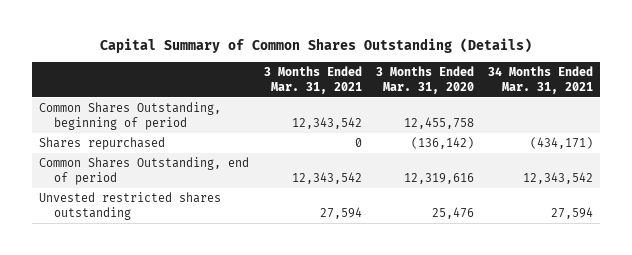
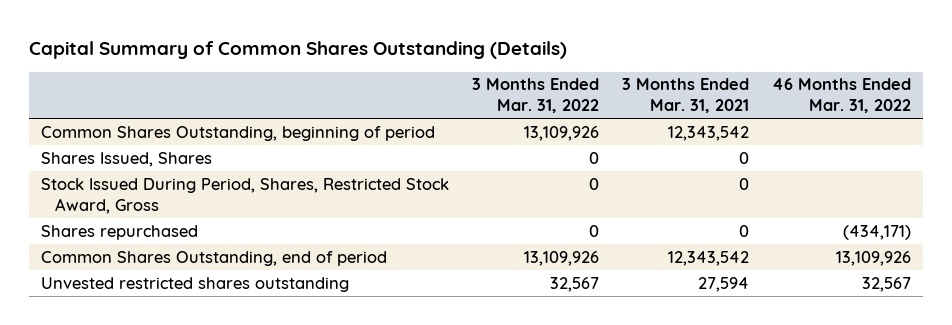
- | 3 Months Ended Mar. 31, 2021 | 3 Months Ended Mar. 31, 2020 | 34 Months Ended Mar. 31, 2021
+ | 3 Months Ended Mar. 31, 2022 | 3 Months Ended Mar. 31, 2021 | 46 Months Ended Mar. 31, 2022
+ Shares Issued, Shares | 0 | 0 |
+ Stock Issued During Period, Shares, Restricted Stock Award, Gross | 0 | 0 |

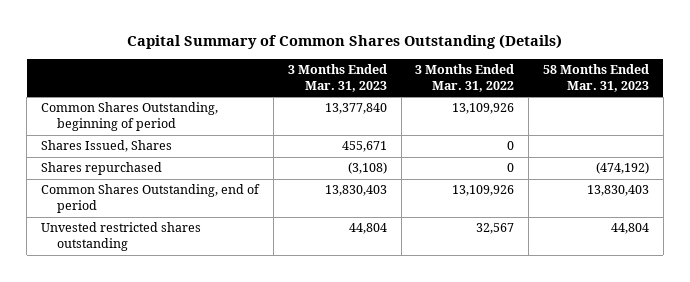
- | 3 Months Ended Mar. 31, 2022 | 3 Months Ended Mar. 31, 2021 | 46 Months Ended Mar. 31, 2022
+ | 3 Months Ended Mar. 31, 2023 | 3 Months Ended Mar. 31, 2022 | 58 Months Ended Mar. 31, 2023
- Stock Issued During Period, Shares, Restricted Stock Award, Gross | 0 | 0 |

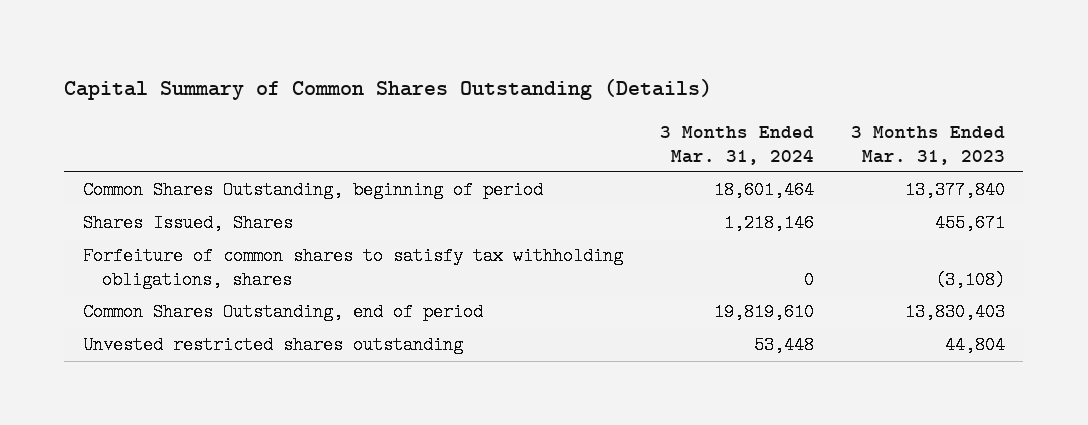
- | 3 Months Ended Mar. 31, 2023 | 3 Months Ended Mar. 31, 2022 | 58 Months Ended Mar. 31, 2023
+ | 3 Months Ended Mar. 31, 2024 | 3 Months Ended Mar. 31, 2023
- Shares repurchased | (3,108) | 0 | (474,192)
+ Forfeiture of common shares to satisfy tax withholding obligations, shares | 0 | (3,108)

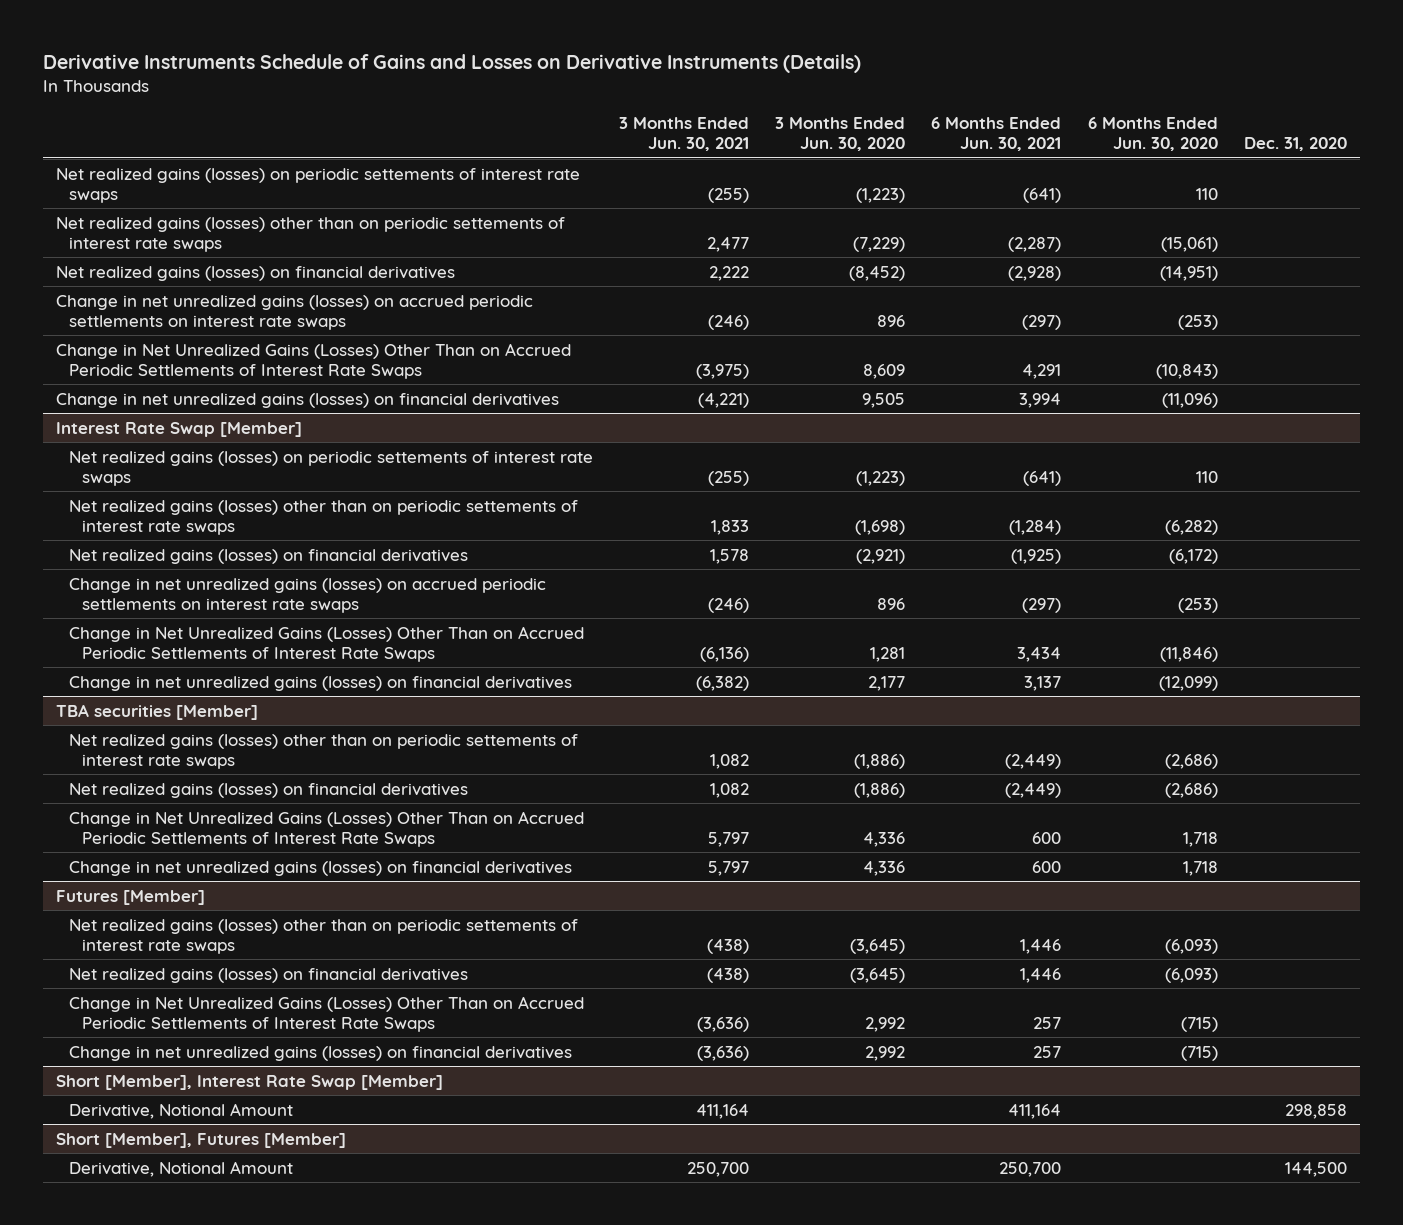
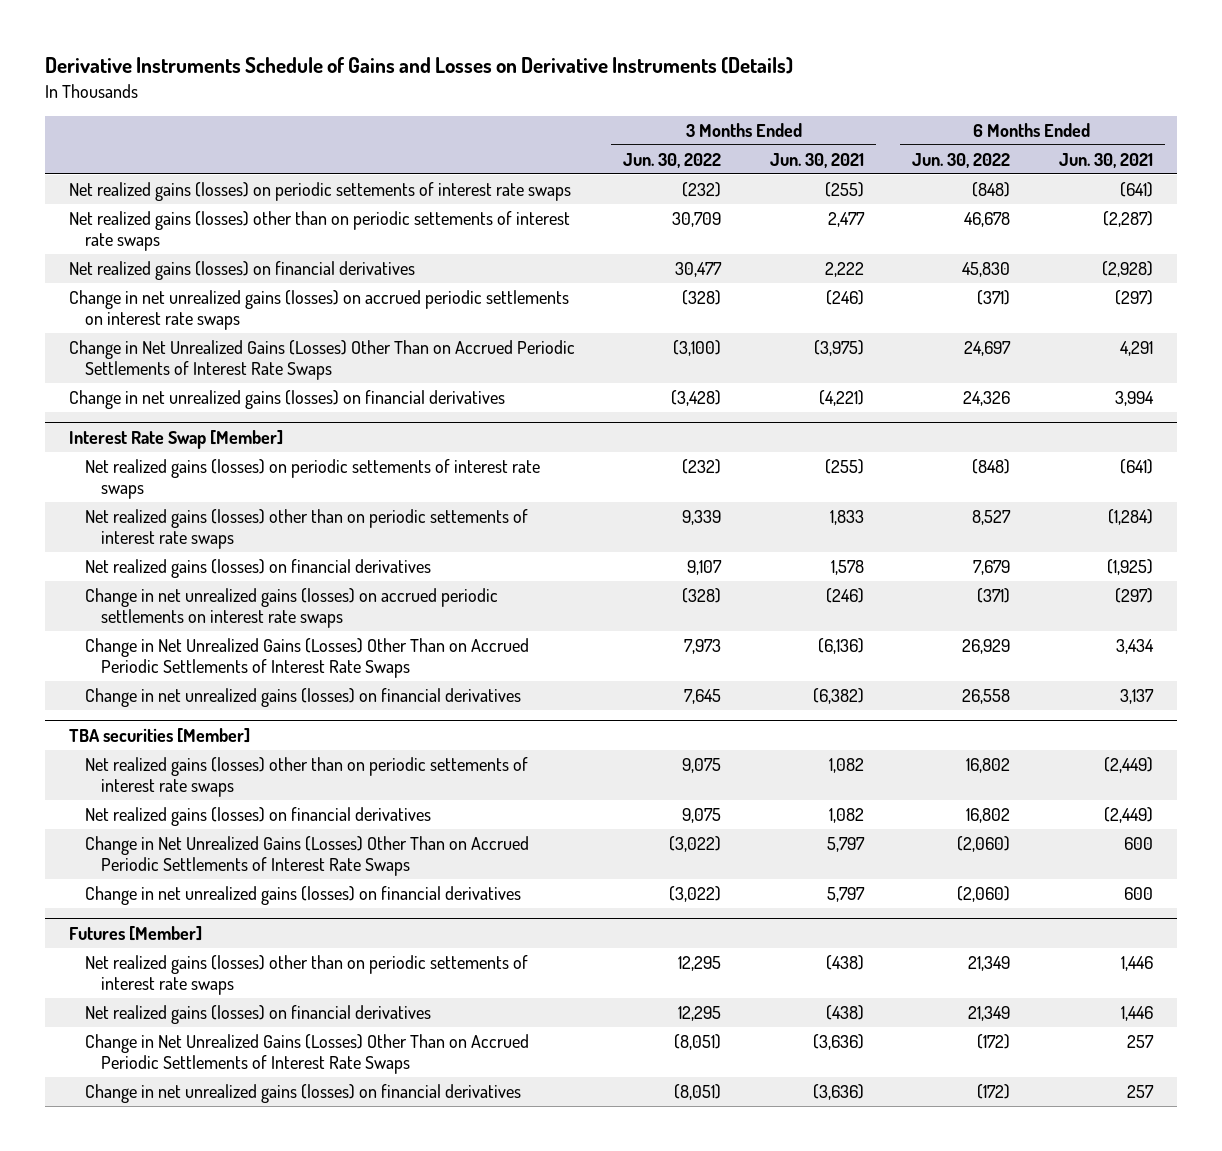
- | 3 Months Ended Jun. 30, 2021 | 3 Months Ended Jun. 30, 2020 | 6 Months Ended Jun. 30, 2021 | 6 Months Ended Jun. 30, 2020 | Dec. 31, 2020
+ | 3 Months Ended Jun. 30, 2022 | 3 Months Ended Jun. 30, 2021 | 6 Months Ended Jun. 30, 2022 | 6 Months Ended Jun. 30, 2021
- Short [Member], Interest Rate Swap [Member]
- Derivative, Notional Amount | 411,164 | | 411,164 | | 298,858
- Short [Member], Futures [Member]
- Derivative, Notional Amount | 250,700 | | 250,700 | | 144,500

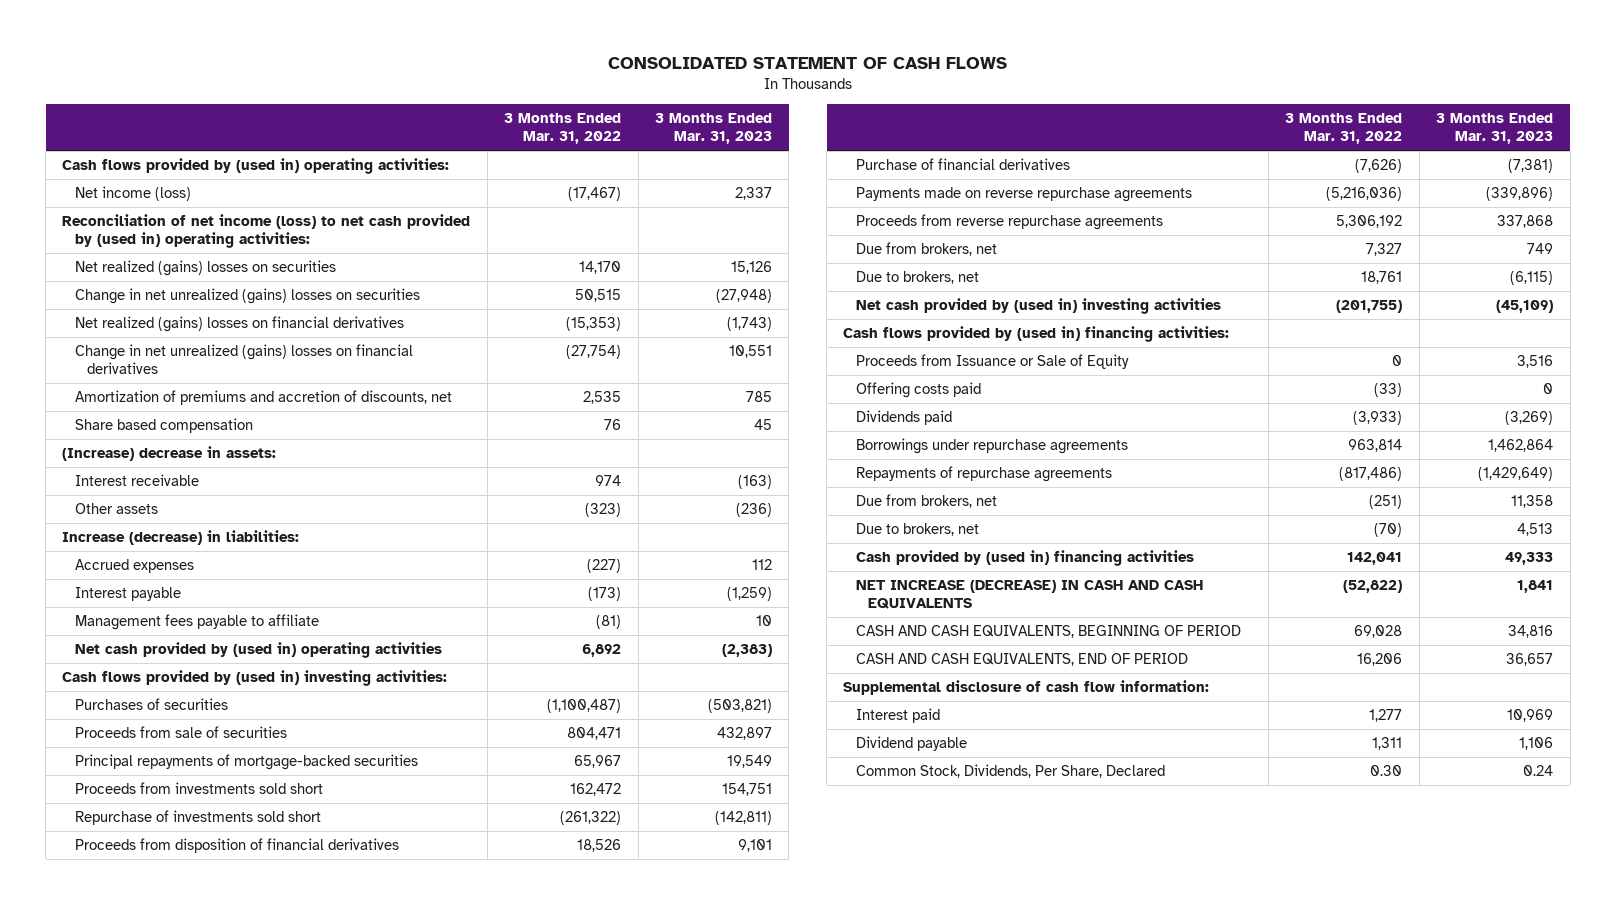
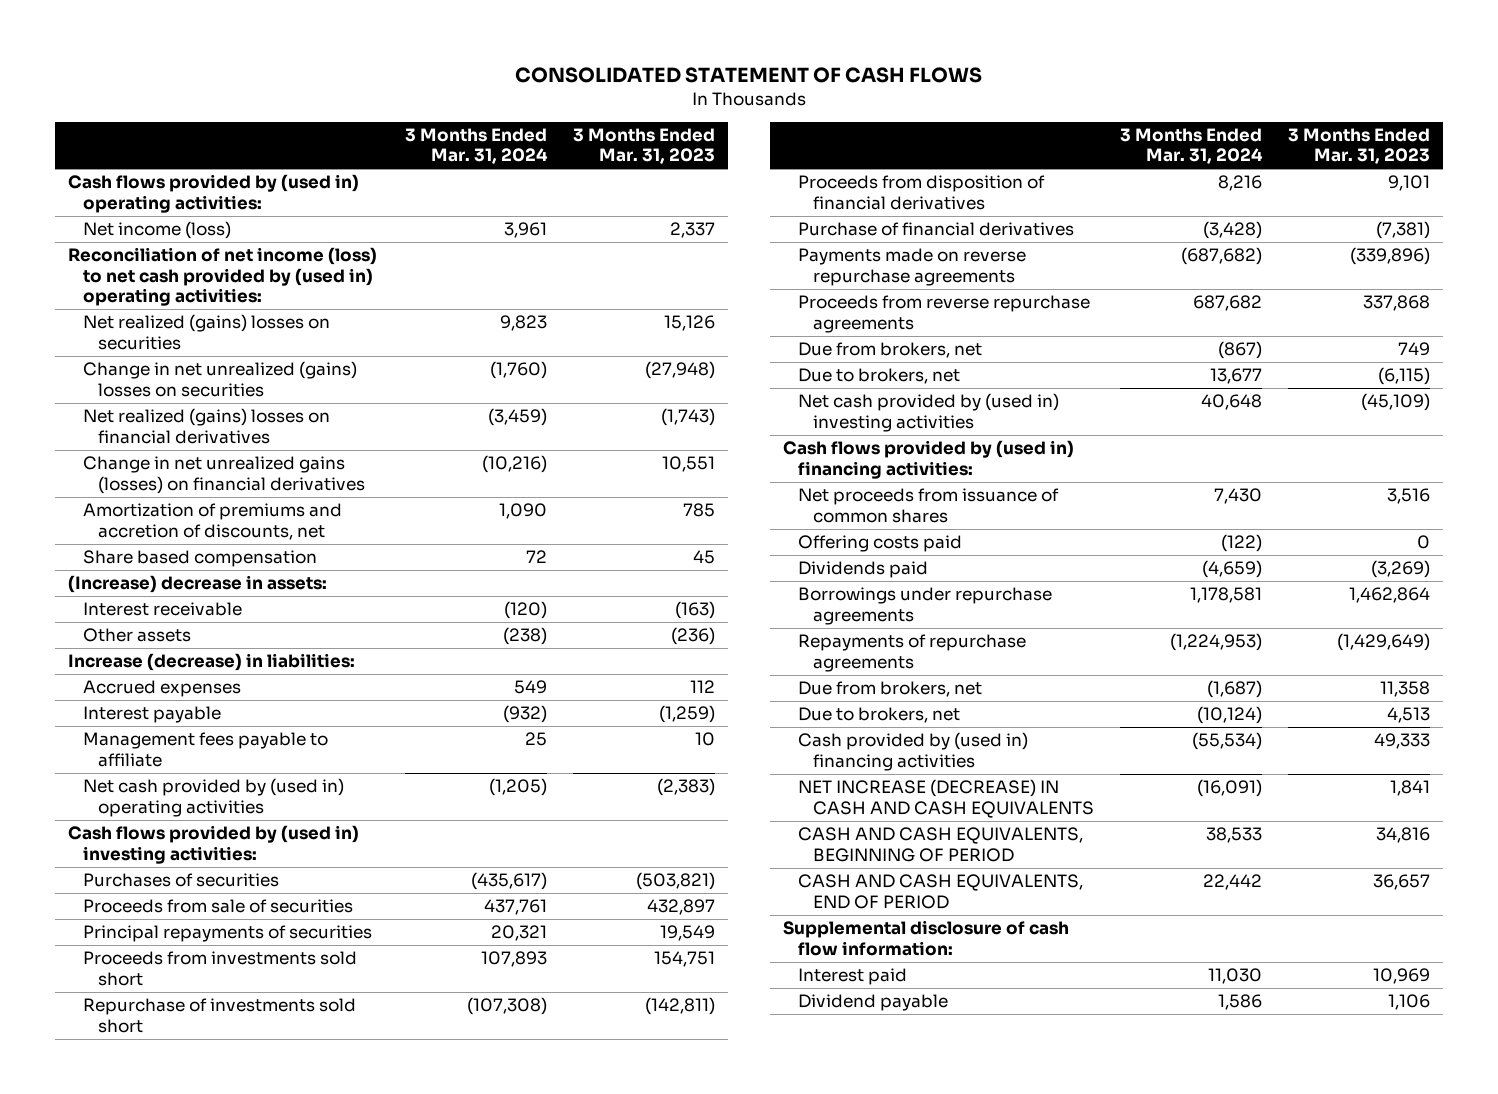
- | 3 Months Ended Mar. 31, 2022 | 3 Months Ended Mar. 31, 2023
+ | 3 Months Ended Mar. 31, 2024 | 3 Months Ended Mar. 31, 2023
- Change in net unrealized (gains) losses on financial derivatives | (27,754) | 10,551
+ Change in net unrealized gains (losses) on financial derivatives | (10,216) | 10,551
- Principal repayments of mortgage-backed securities | 65,967 | 19,549
+ Principal repayments of securities | 20,321 | 19,549
- Proceeds from Issuance or Sale of Equity | 0 | 3,516
+ Net proceeds from issuance of common shares | 7,430 | 3,516
- Common Stock, Dividends, Per Share, Declared | 0.30 | 0.24

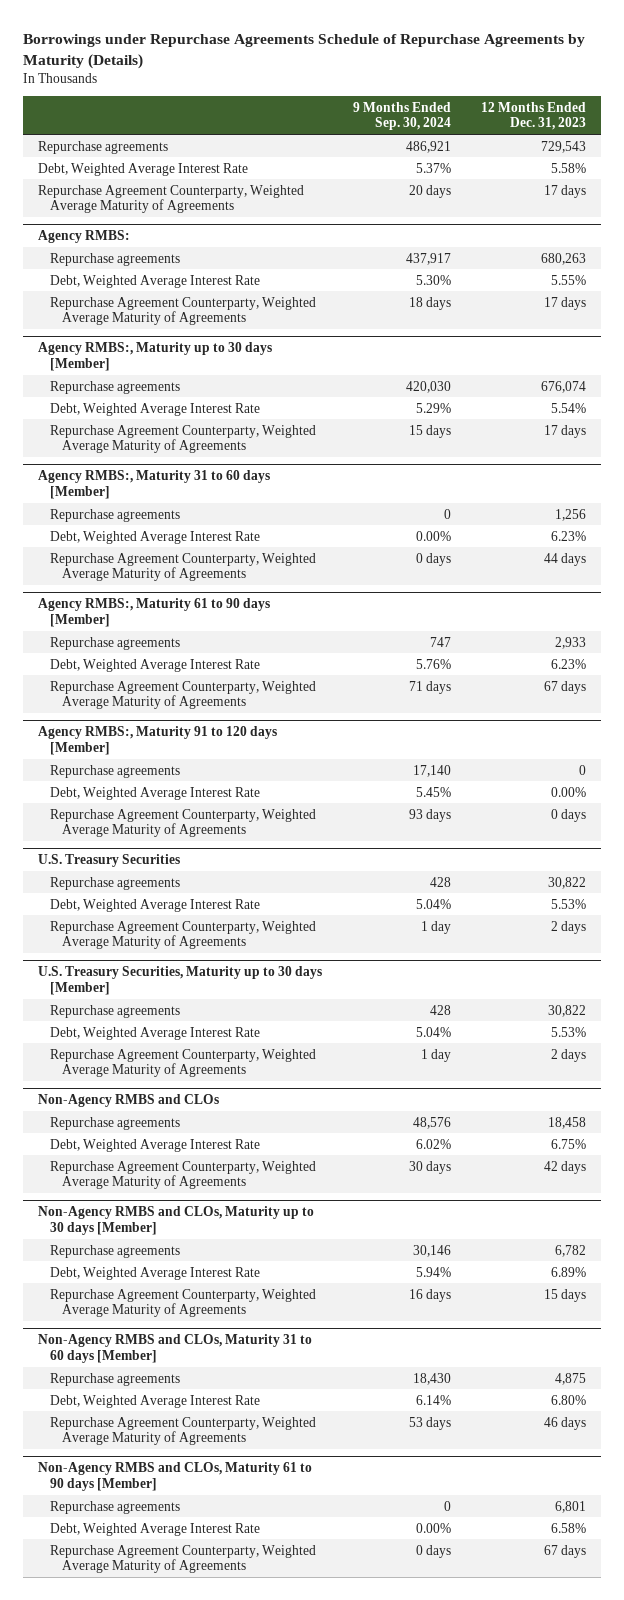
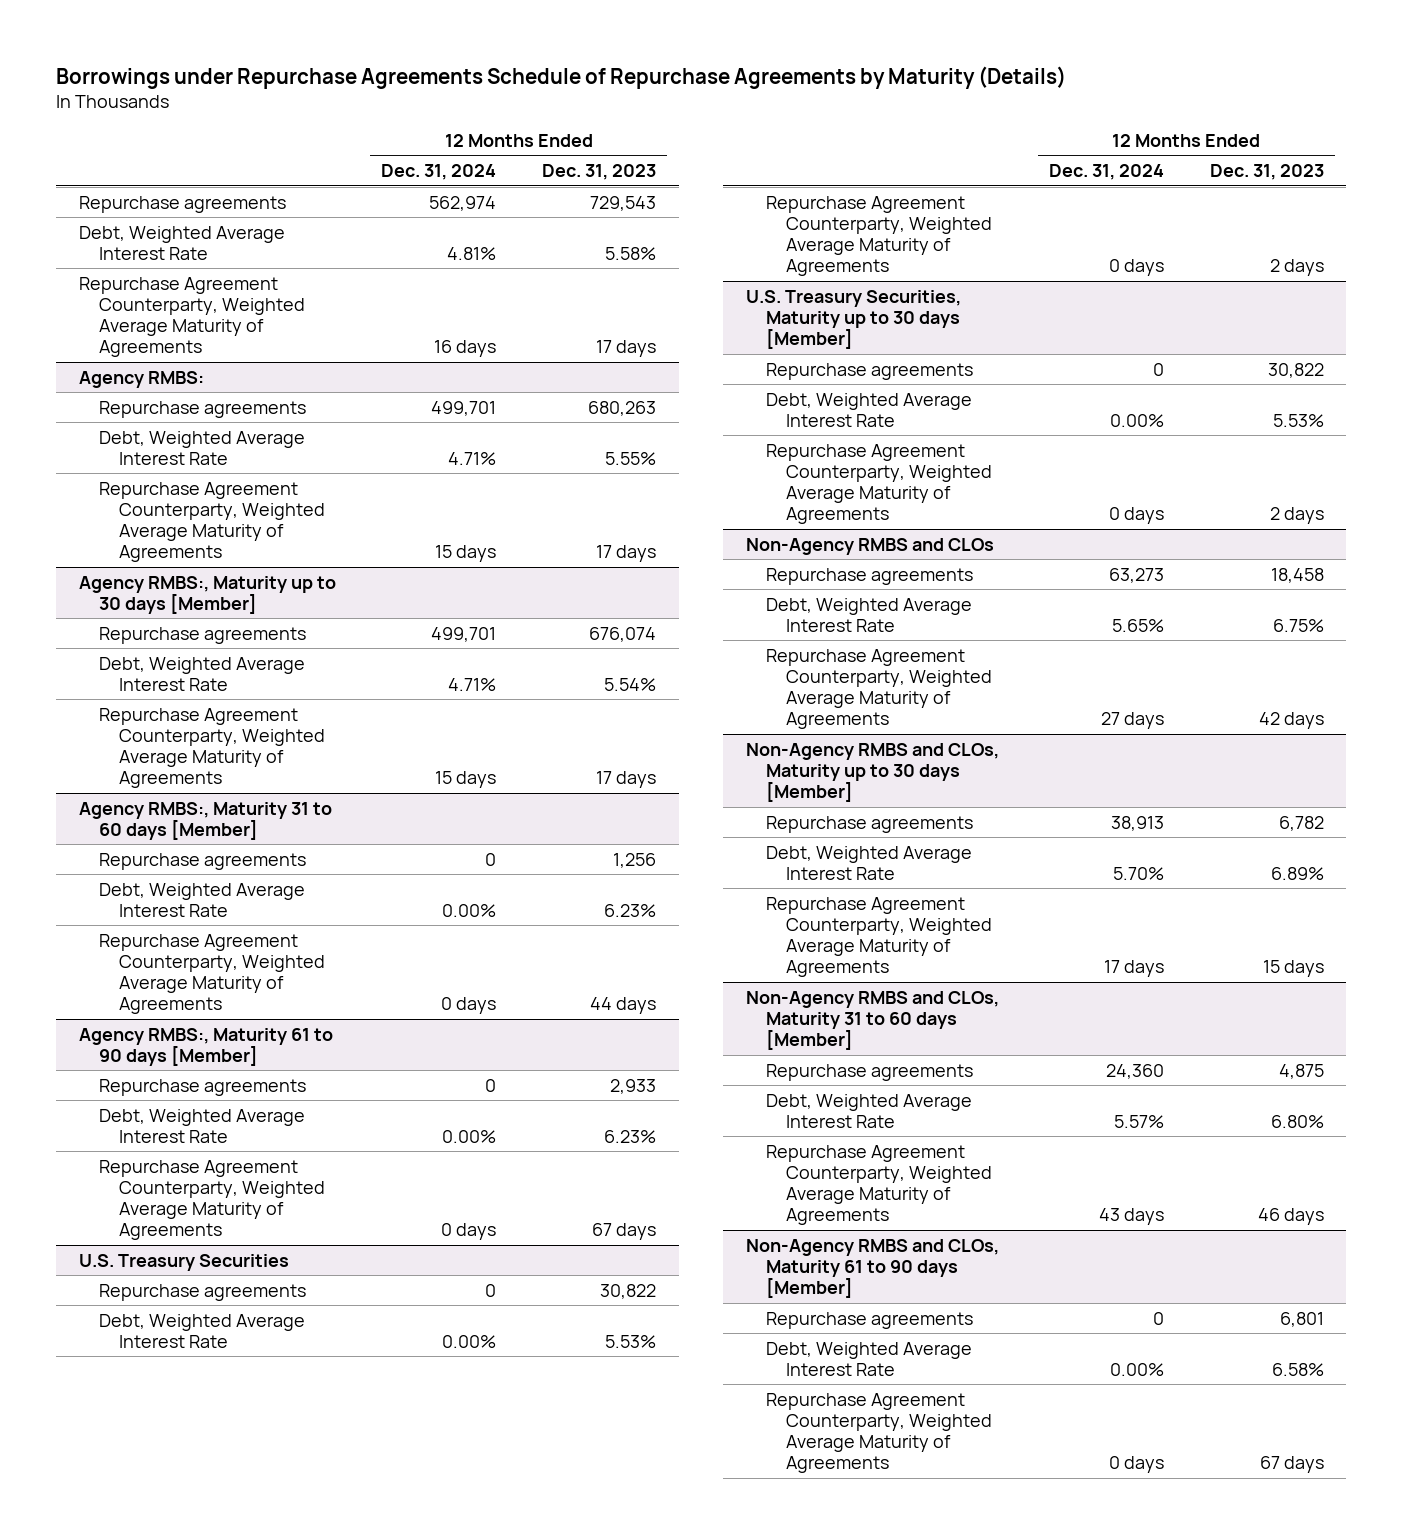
- | 9 Months Ended Sep. 30, 2024 | 12 Months Ended Dec. 31, 2023
+ | 12 Months Ended Dec. 31, 2024 | 12 Months Ended Dec. 31, 2023
- Agency RMBS:, Maturity 91 to 120 days [Member]
- Repurchase agreements | 17,140 | 0
- Debt, Weighted Average Interest Rate | 5.45% | 0.00%
- Repurchase Agreement Counterparty, Weighted Average Maturity of Agreements | 93 days | 0 days

